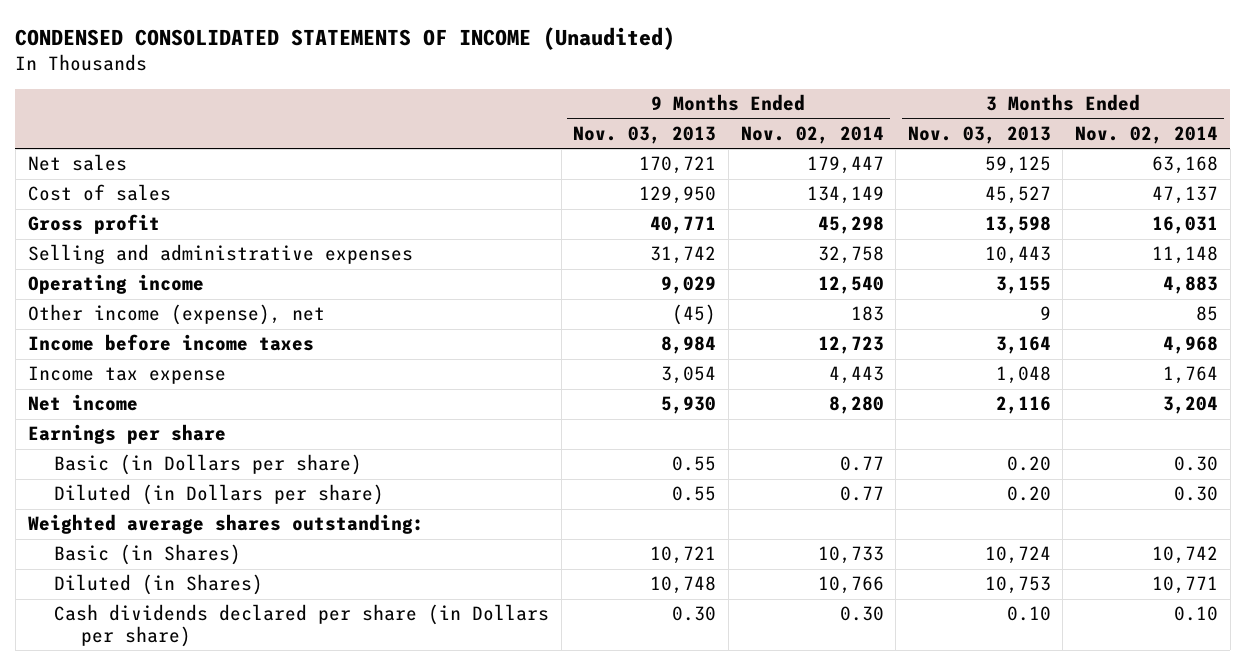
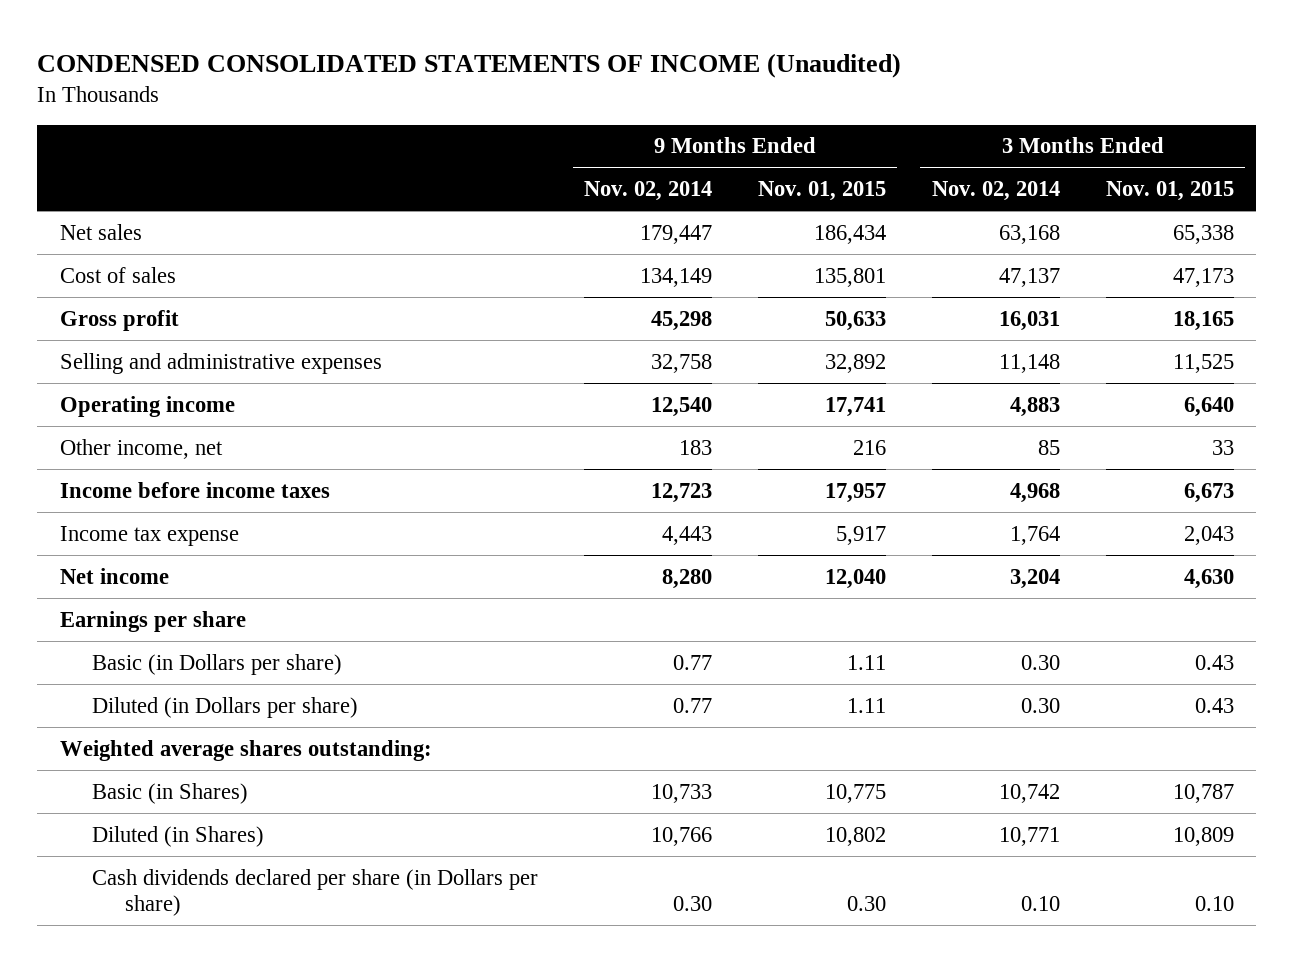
- | 9 Months Ended Nov. 03, 2013 | 9 Months Ended Nov. 02, 2014 | 3 Months Ended Nov. 03, 2013 | 3 Months Ended Nov. 02, 2014
+ | 9 Months Ended Nov. 02, 2014 | 9 Months Ended Nov. 01, 2015 | 3 Months Ended Nov. 02, 2014 | 3 Months Ended Nov. 01, 2015
- Other income (expense), net | (45) | 183 | 9 | 85
+ Other income, net | 183 | 216 | 85 | 33

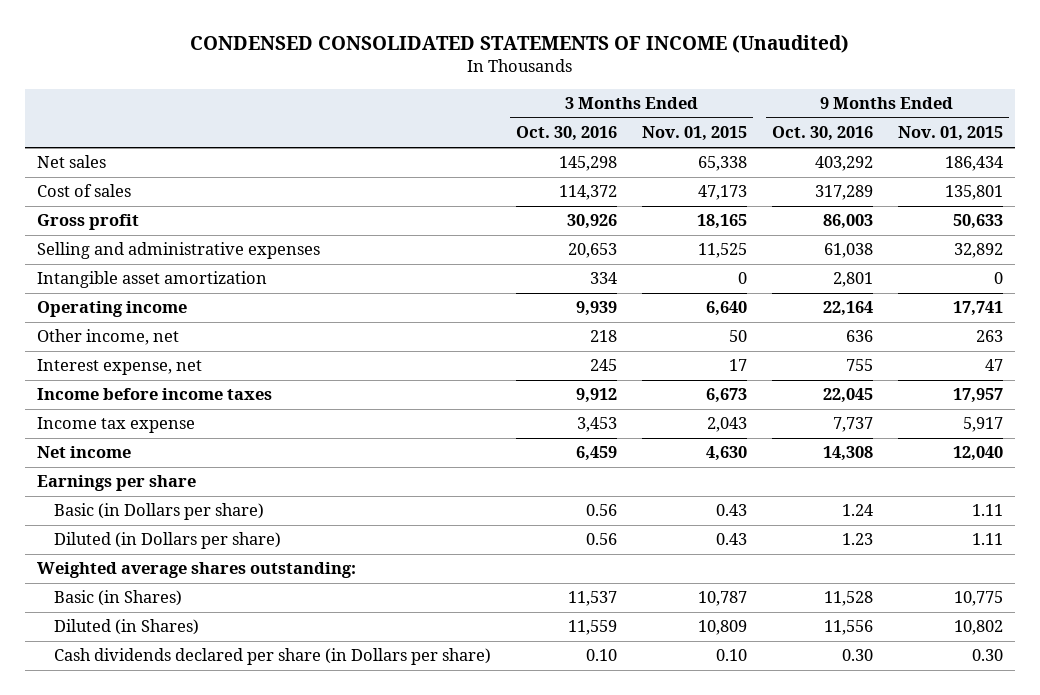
- | 9 Months Ended Nov. 02, 2014 | 9 Months Ended Nov. 01, 2015 | 3 Months Ended Nov. 02, 2014 | 3 Months Ended Nov. 01, 2015
+ | 3 Months Ended Oct. 30, 2016 | 3 Months Ended Nov. 01, 2015 | 9 Months Ended Oct. 30, 2016 | 9 Months Ended Nov. 01, 2015
+ Intangible asset amortization | 334 | 0 | 2,801 | 0
- Other income, net | 183 | 216 | 85 | 33
+ Other income, net | 218 | 50 | 636 | 263
+ Interest expense, net | 245 | 17 | 755 | 47

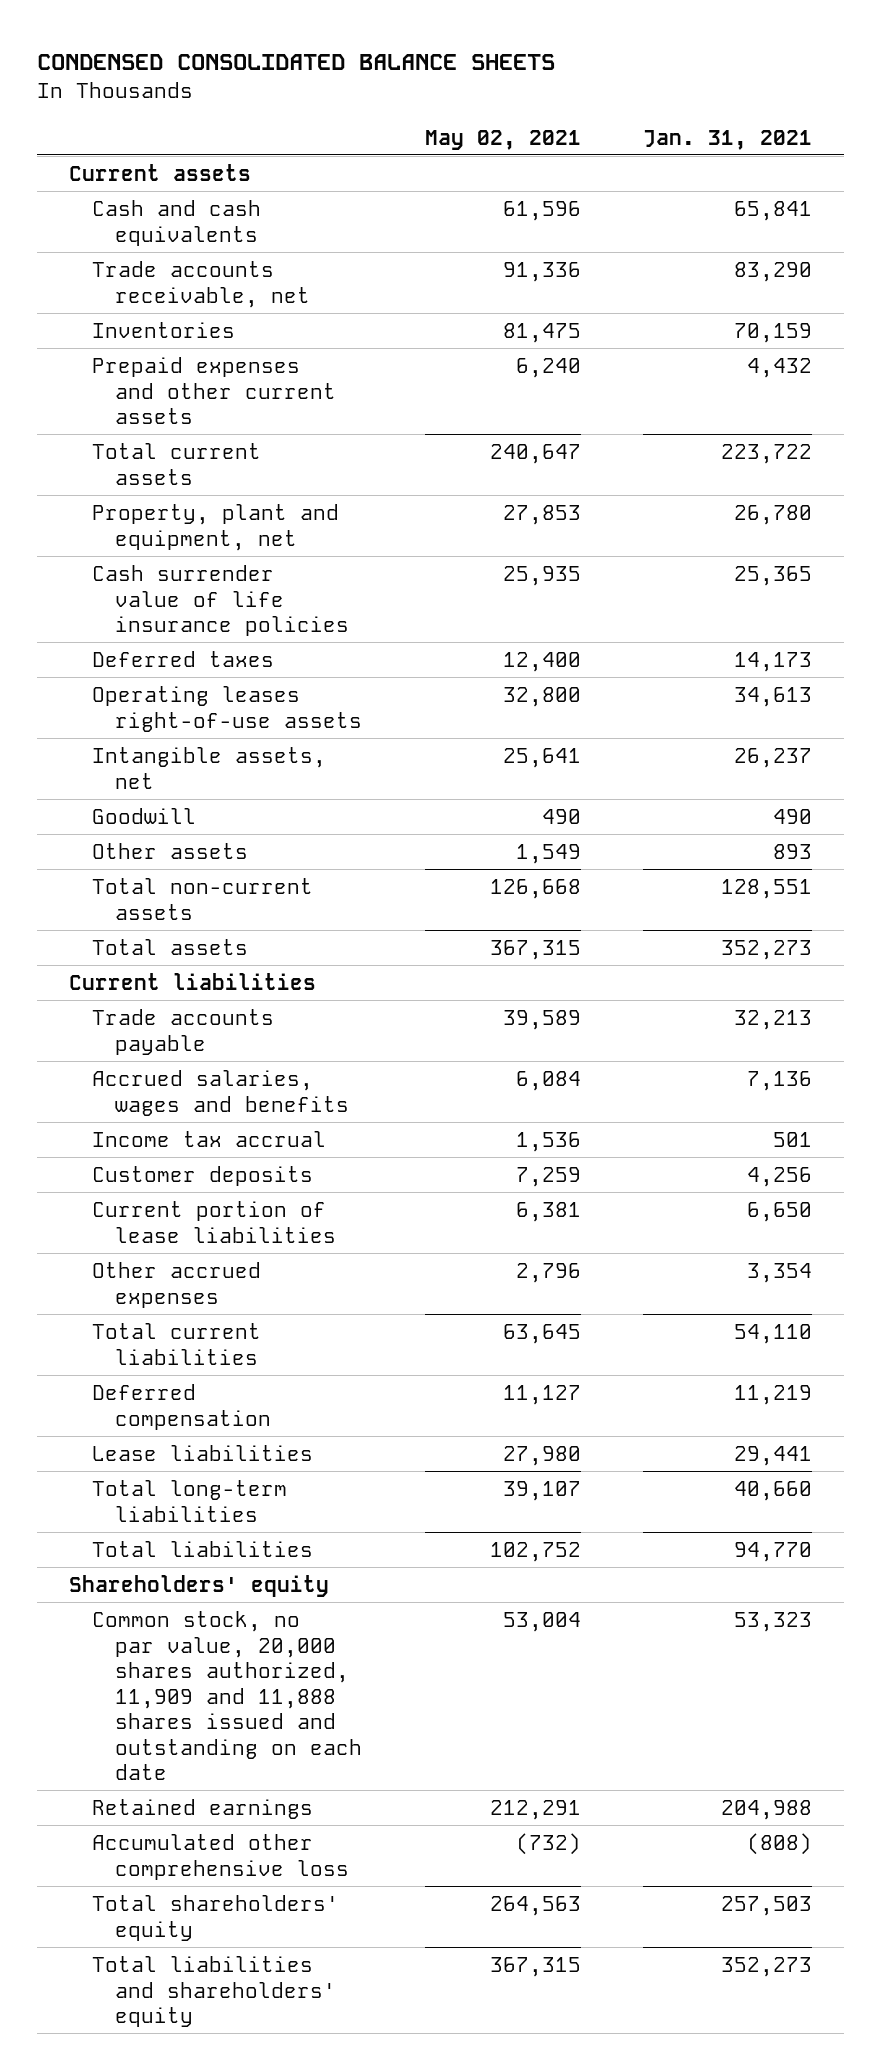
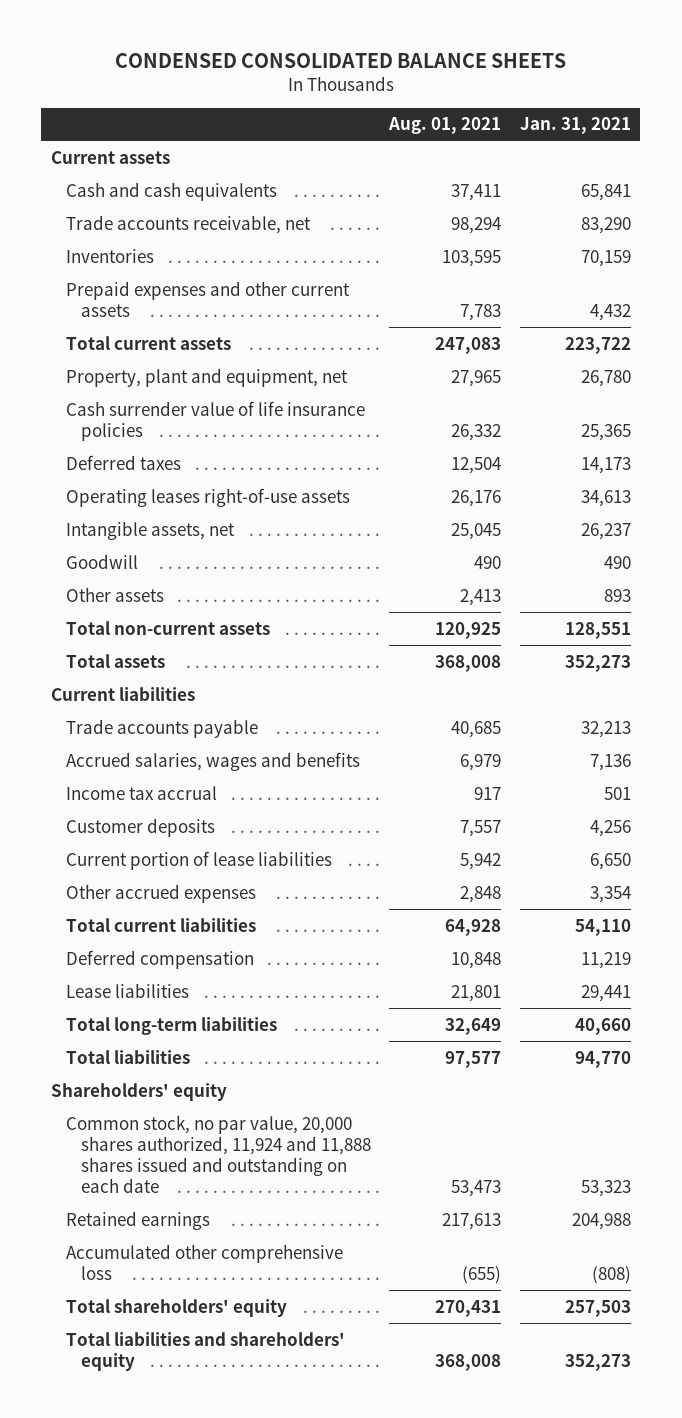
- | May 02, 2021 | Jan. 31, 2021
+ | Aug. 01, 2021 | Jan. 31, 2021
- Common stock, no par value, 20,000 shares authorized, 11,909 and 11,888 shares issued and outstanding on each date | 53,004 | 53,323
+ Common stock, no par value, 20,000 shares authorized, 11,924 and 11,888 shares issued and outstanding on each date | 53,473 | 53,323

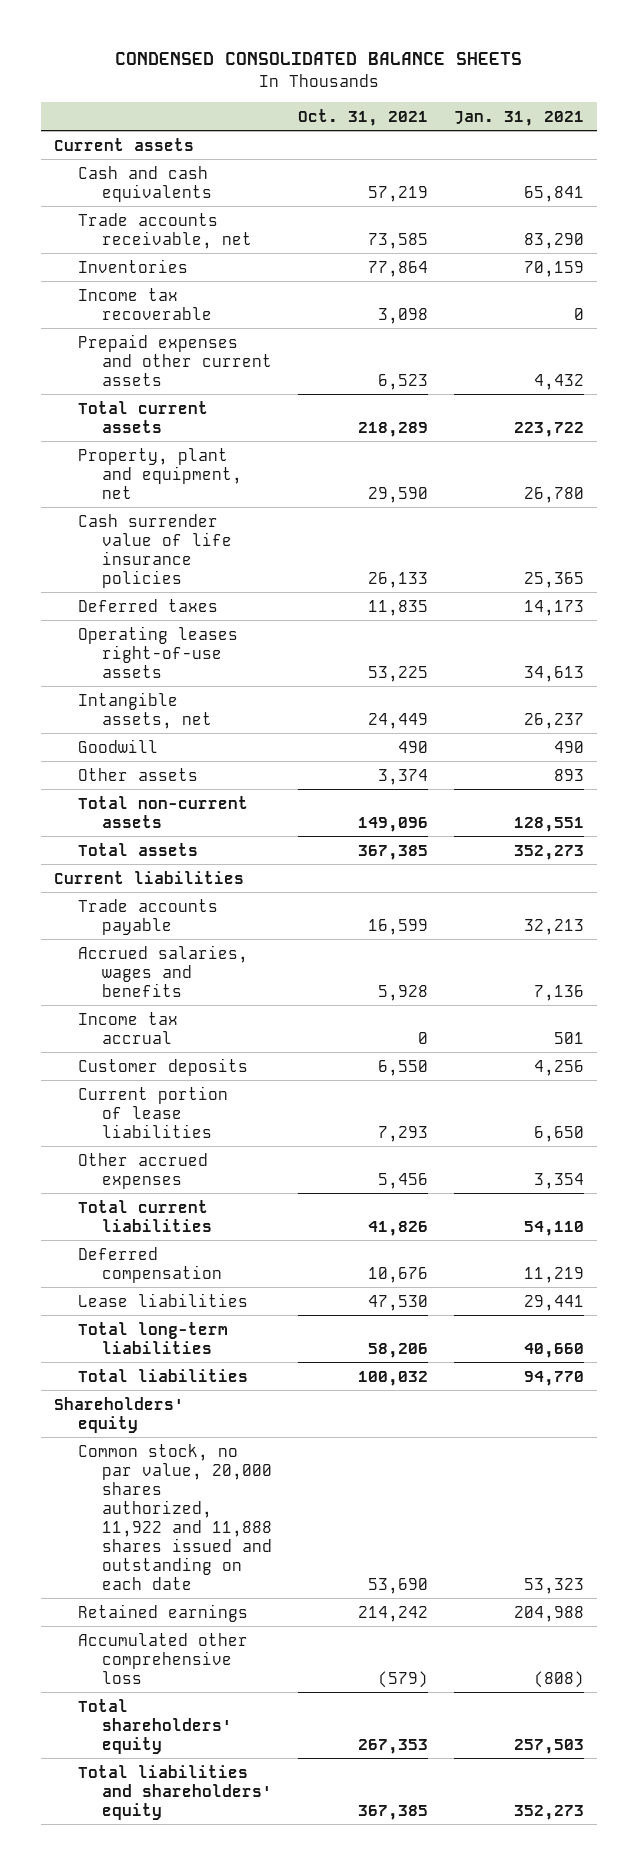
- | Aug. 01, 2021 | Jan. 31, 2021
+ | Oct. 31, 2021 | Jan. 31, 2021
+ Income tax recoverable | 3,098 | 0
- Common stock, no par value, 20,000 shares authorized, 11,924 and 11,888 shares issued and outstanding on each date | 53,473 | 53,323
+ Common stock, no par value, 20,000 shares authorized, 11,922 and 11,888 shares issued and outstanding on each date | 53,690 | 53,323

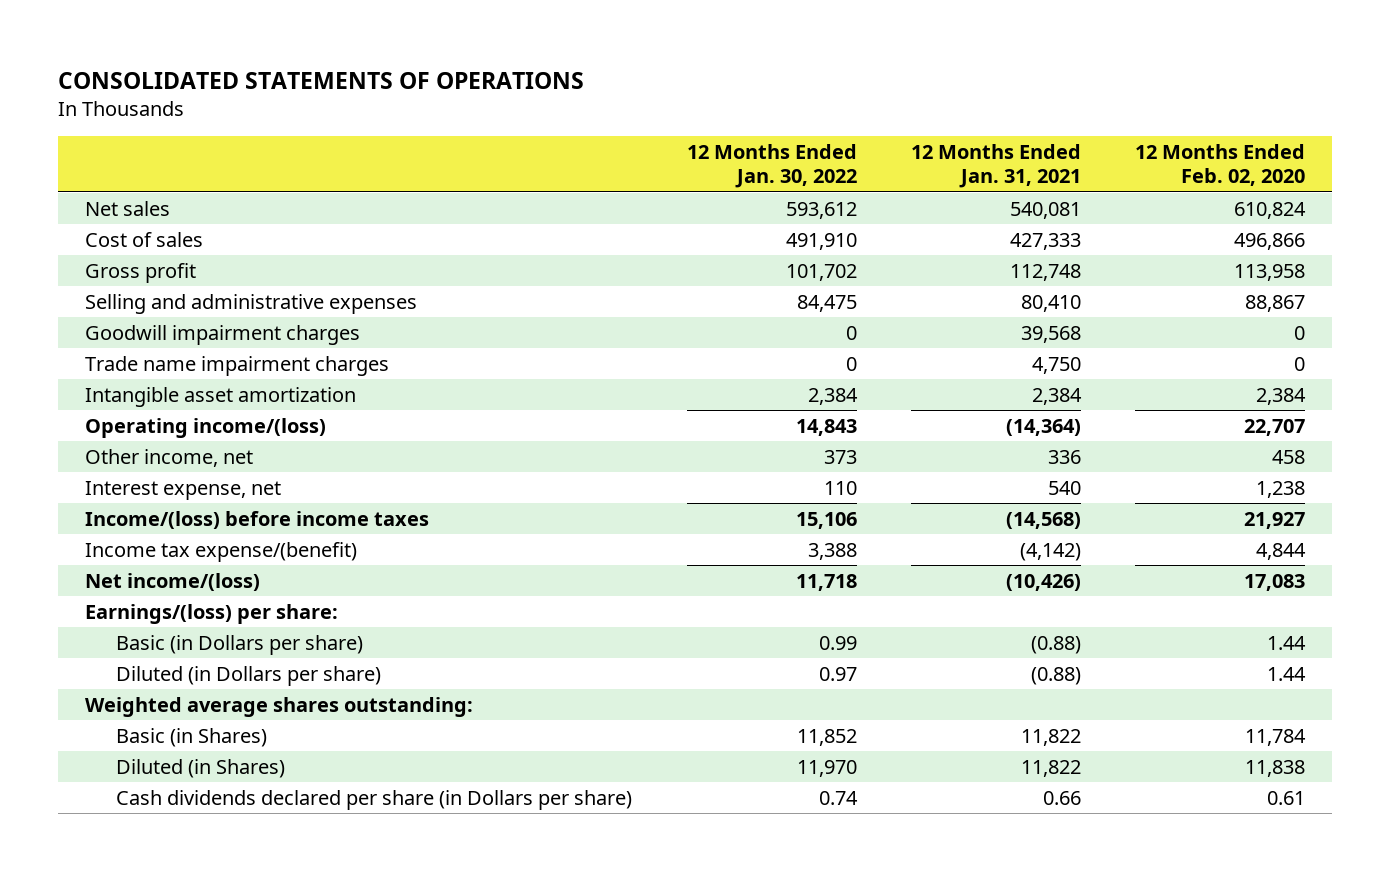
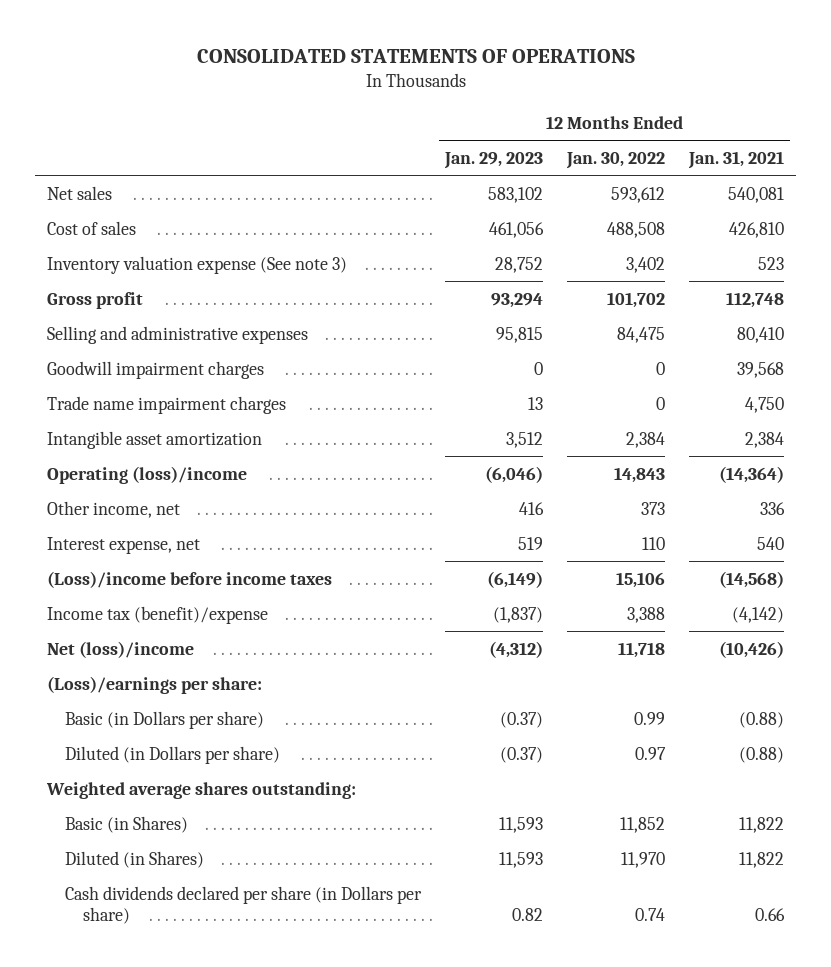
- | 12 Months Ended Jan. 30, 2022 | 12 Months Ended Jan. 31, 2021 | 12 Months Ended Feb. 02, 2020
+ | 12 Months Ended Jan. 29, 2023 | 12 Months Ended Jan. 30, 2022 | 12 Months Ended Jan. 31, 2021
- Cost of sales | 491,910 | 427,333 | 496,866
+ Cost of sales | 461,056 | 488,508 | 426,810
+ Inventory valuation expense (See note 3) | 28,752 | 3,402 | 523
- Operating income/(loss) | 14,843 | (14,364) | 22,707
+ Operating (loss)/income | (6,046) | 14,843 | (14,364)
- Income/(loss) before income taxes | 15,106 | (14,568) | 21,927
- Income tax expense/(benefit) | 3,388 | (4,142) | 4,844
- Net income/(loss) | 11,718 | (10,426) | 17,083
- Earnings/(loss) per share:
+ (Loss)/income before income taxes | (6,149) | 15,106 | (14,568)
+ Income tax (benefit)/expense | (1,837) | 3,388 | (4,142)
+ Net (loss)/income | (4,312) | 11,718 | (10,426)
+ (Loss)/earnings per share:

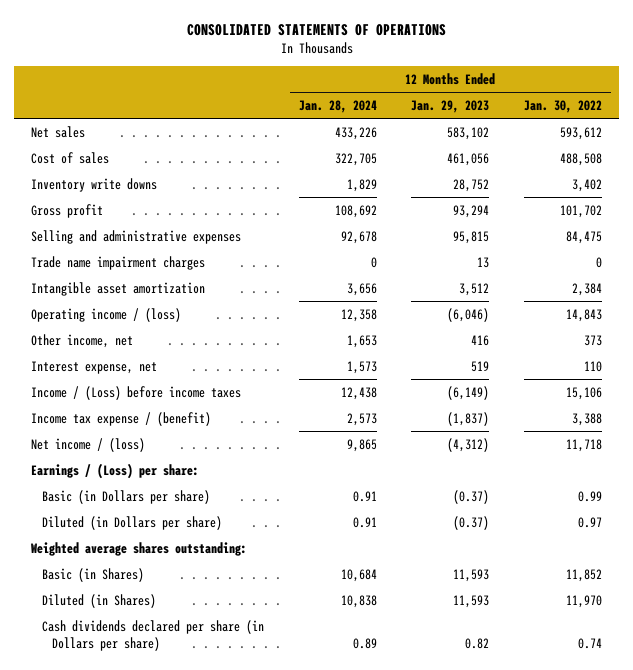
- | 12 Months Ended Jan. 29, 2023 | 12 Months Ended Jan. 30, 2022 | 12 Months Ended Jan. 31, 2021
+ | 12 Months Ended Jan. 28, 2024 | 12 Months Ended Jan. 29, 2023 | 12 Months Ended Jan. 30, 2022
- Inventory valuation expense (See note 3) | 28,752 | 3,402 | 523
+ Inventory write downs | 1,829 | 28,752 | 3,402
- Goodwill impairment charges | 0 | 0 | 39,568
- Operating (loss)/income | (6,046) | 14,843 | (14,364)
+ Operating income / (loss) | 12,358 | (6,046) | 14,843
- (Loss)/income before income taxes | (6,149) | 15,106 | (14,568)
- Income tax (benefit)/expense | (1,837) | 3,388 | (4,142)
- Net (loss)/income | (4,312) | 11,718 | (10,426)
- (Loss)/earnings per share:
+ Income / (Loss) before income taxes | 12,438 | (6,149) | 15,106
+ Income tax expense / (benefit) | 2,573 | (1,837) | 3,388
+ Net income / (loss) | 9,865 | (4,312) | 11,718
+ Earnings / (Loss) per share:

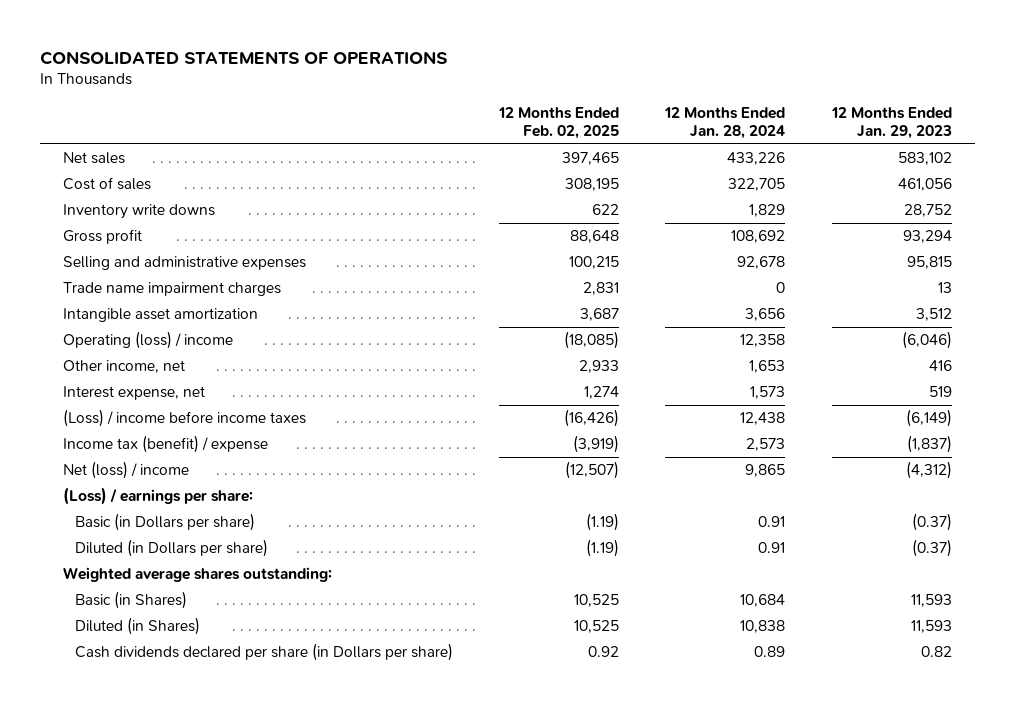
- | 12 Months Ended Jan. 28, 2024 | 12 Months Ended Jan. 29, 2023 | 12 Months Ended Jan. 30, 2022
+ | 12 Months Ended Feb. 02, 2025 | 12 Months Ended Jan. 28, 2024 | 12 Months Ended Jan. 29, 2023
- Operating income / (loss) | 12,358 | (6,046) | 14,843
+ Operating (loss) / income | (18,085) | 12,358 | (6,046)
- Income / (Loss) before income taxes | 12,438 | (6,149) | 15,106
- Income tax expense / (benefit) | 2,573 | (1,837) | 3,388
- Net income / (loss) | 9,865 | (4,312) | 11,718
- Earnings / (Loss) per share:
+ (Loss) / income before income taxes | (16,426) | 12,438 | (6,149)
+ Income tax (benefit) / expense | (3,919) | 2,573 | (1,837)
+ Net (loss) / income | (12,507) | 9,865 | (4,312)
+ (Loss) / earnings per share:

